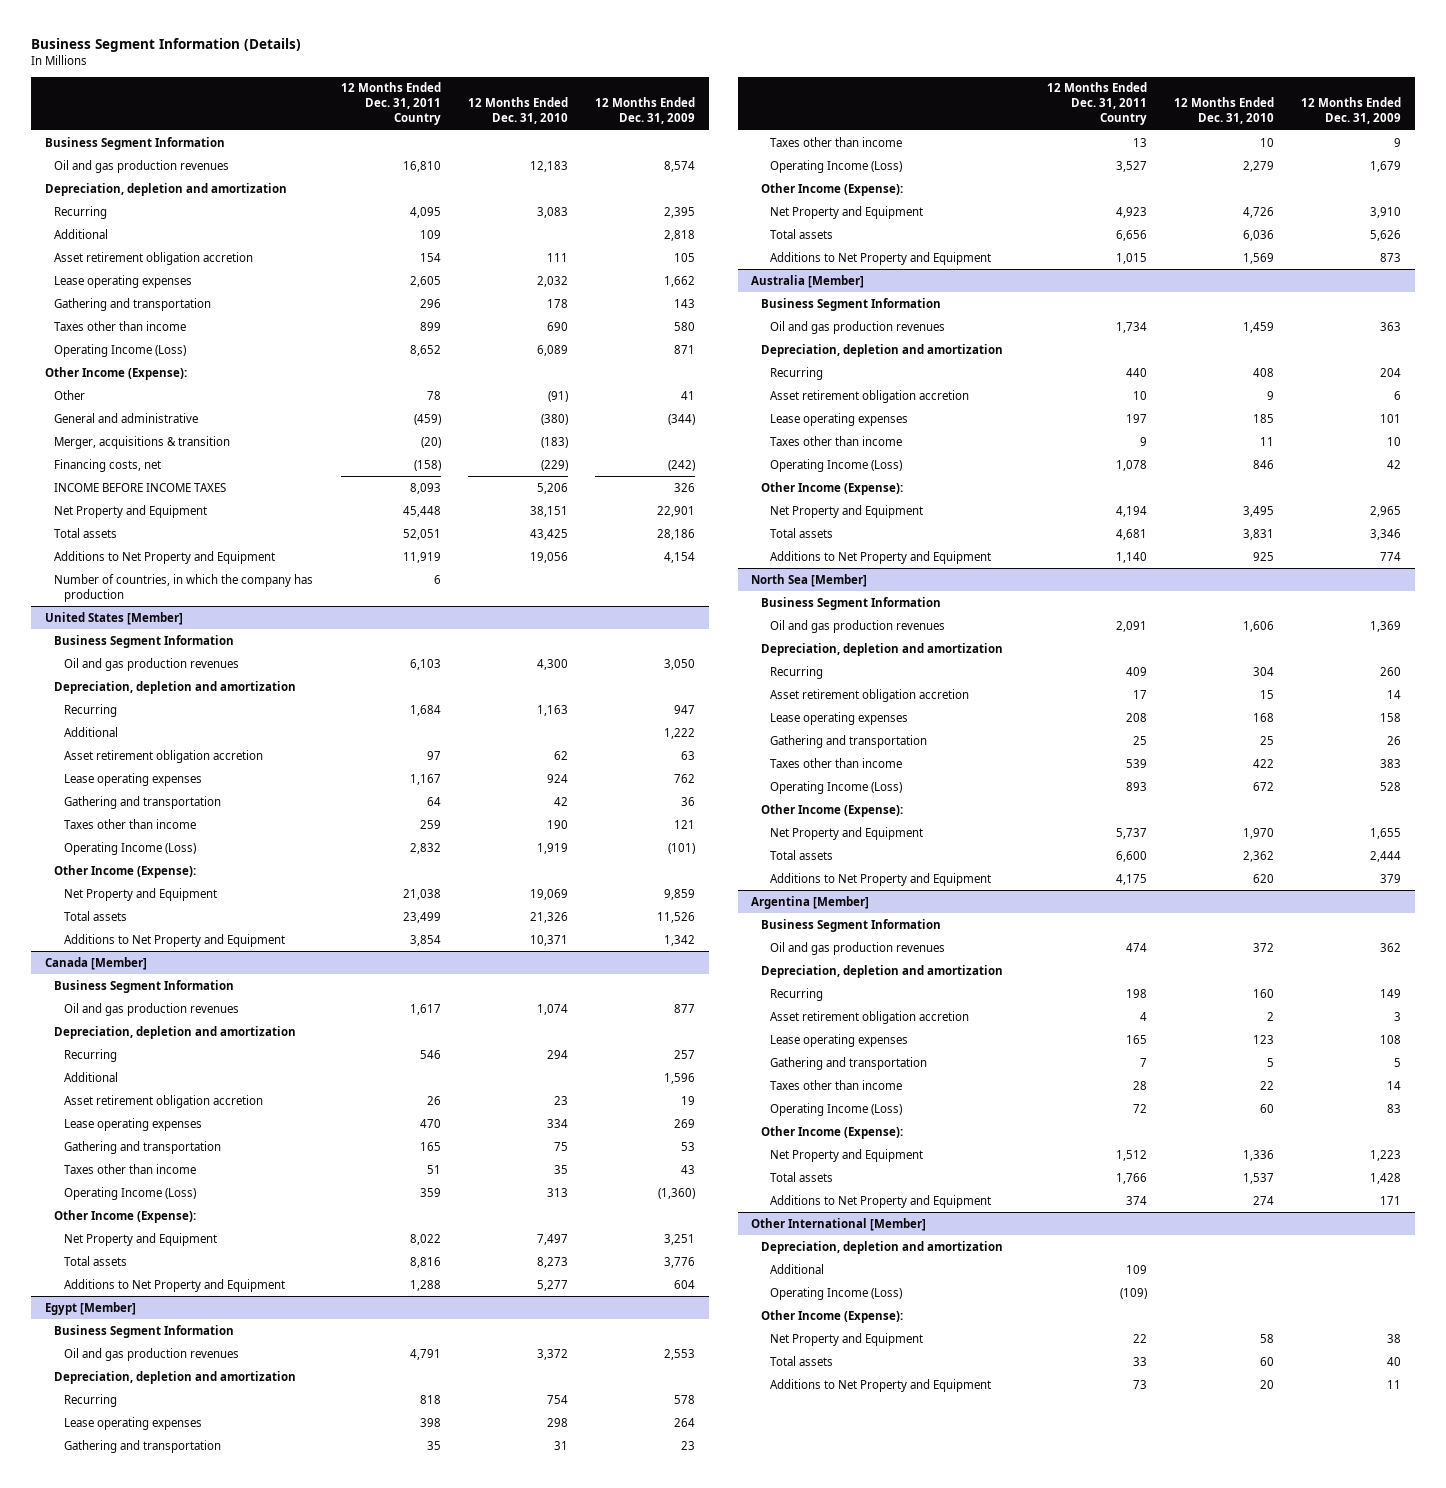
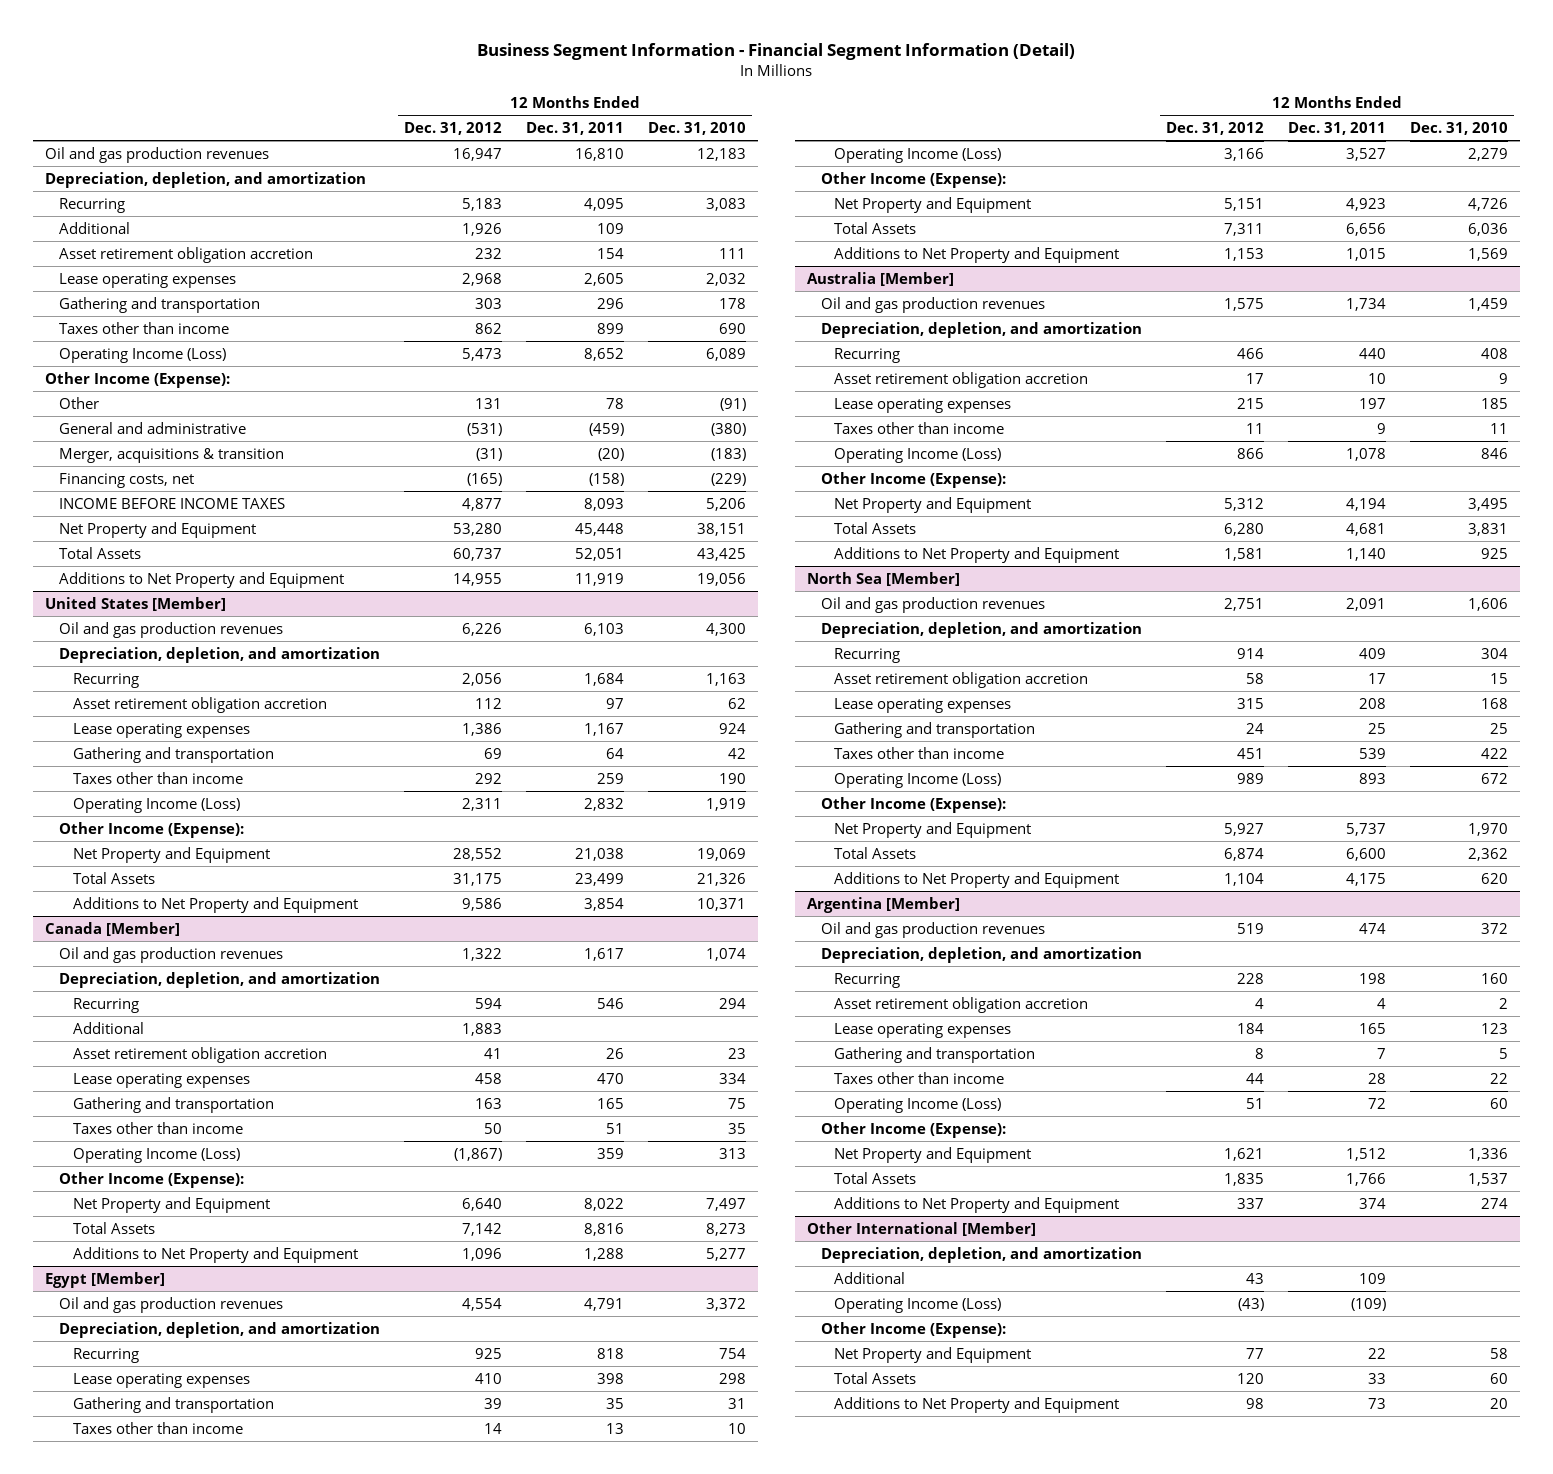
- Business Segment Information (Details)
+ Business Segment Information - Financial Segment Information (Detail)
- | 12 Months Ended Dec. 31, 2011 Country | 12 Months Ended Dec. 31, 2010 | 12 Months Ended Dec. 31, 2009
+ | 12 Months Ended Dec. 31, 2012 | 12 Months Ended Dec. 31, 2011 | 12 Months Ended Dec. 31, 2010
- Business Segment Information
- Depreciation, depletion and amortization
+ Depreciation, depletion, and amortization
- Total assets | 52,051 | 43,425 | 28,186
+ Total Assets | 60,737 | 52,051 | 43,425
- Number of countries, in which the company has production | 6 | |
@ United States [Member]
- Business Segment Information
- Depreciation, depletion and amortization
+ Depreciation, depletion, and amortization
- Additional | | | 1,222
- Total assets | 23,499 | 21,326 | 11,526
+ Total Assets | 31,175 | 23,499 | 21,326
@ Canada [Member]
- Business Segment Information
- Depreciation, depletion and amortization
+ Depreciation, depletion, and amortization
- Total assets | 8,816 | 8,273 | 3,776
+ Total Assets | 7,142 | 8,816 | 8,273
@ Egypt [Member]
- Business Segment Information
- Depreciation, depletion and amortization
+ Depreciation, depletion, and amortization
- Total assets | 6,656 | 6,036 | 5,626
+ Total Assets | 7,311 | 6,656 | 6,036
@ Australia [Member]
- Business Segment Information
- Depreciation, depletion and amortization
+ Depreciation, depletion, and amortization
- Total assets | 4,681 | 3,831 | 3,346
+ Total Assets | 6,280 | 4,681 | 3,831
@ North Sea [Member]
- Business Segment Information
- Depreciation, depletion and amortization
+ Depreciation, depletion, and amortization
- Total assets | 6,600 | 2,362 | 2,444
+ Total Assets | 6,874 | 6,600 | 2,362
@ Argentina [Member]
- Business Segment Information
- Depreciation, depletion and amortization
+ Depreciation, depletion, and amortization
- Total assets | 1,766 | 1,537 | 1,428
+ Total Assets | 1,835 | 1,766 | 1,537
@ Other International [Member]
- Depreciation, depletion and amortization
+ Depreciation, depletion, and amortization
- Total assets | 33 | 60 | 40
+ Total Assets | 120 | 33 | 60

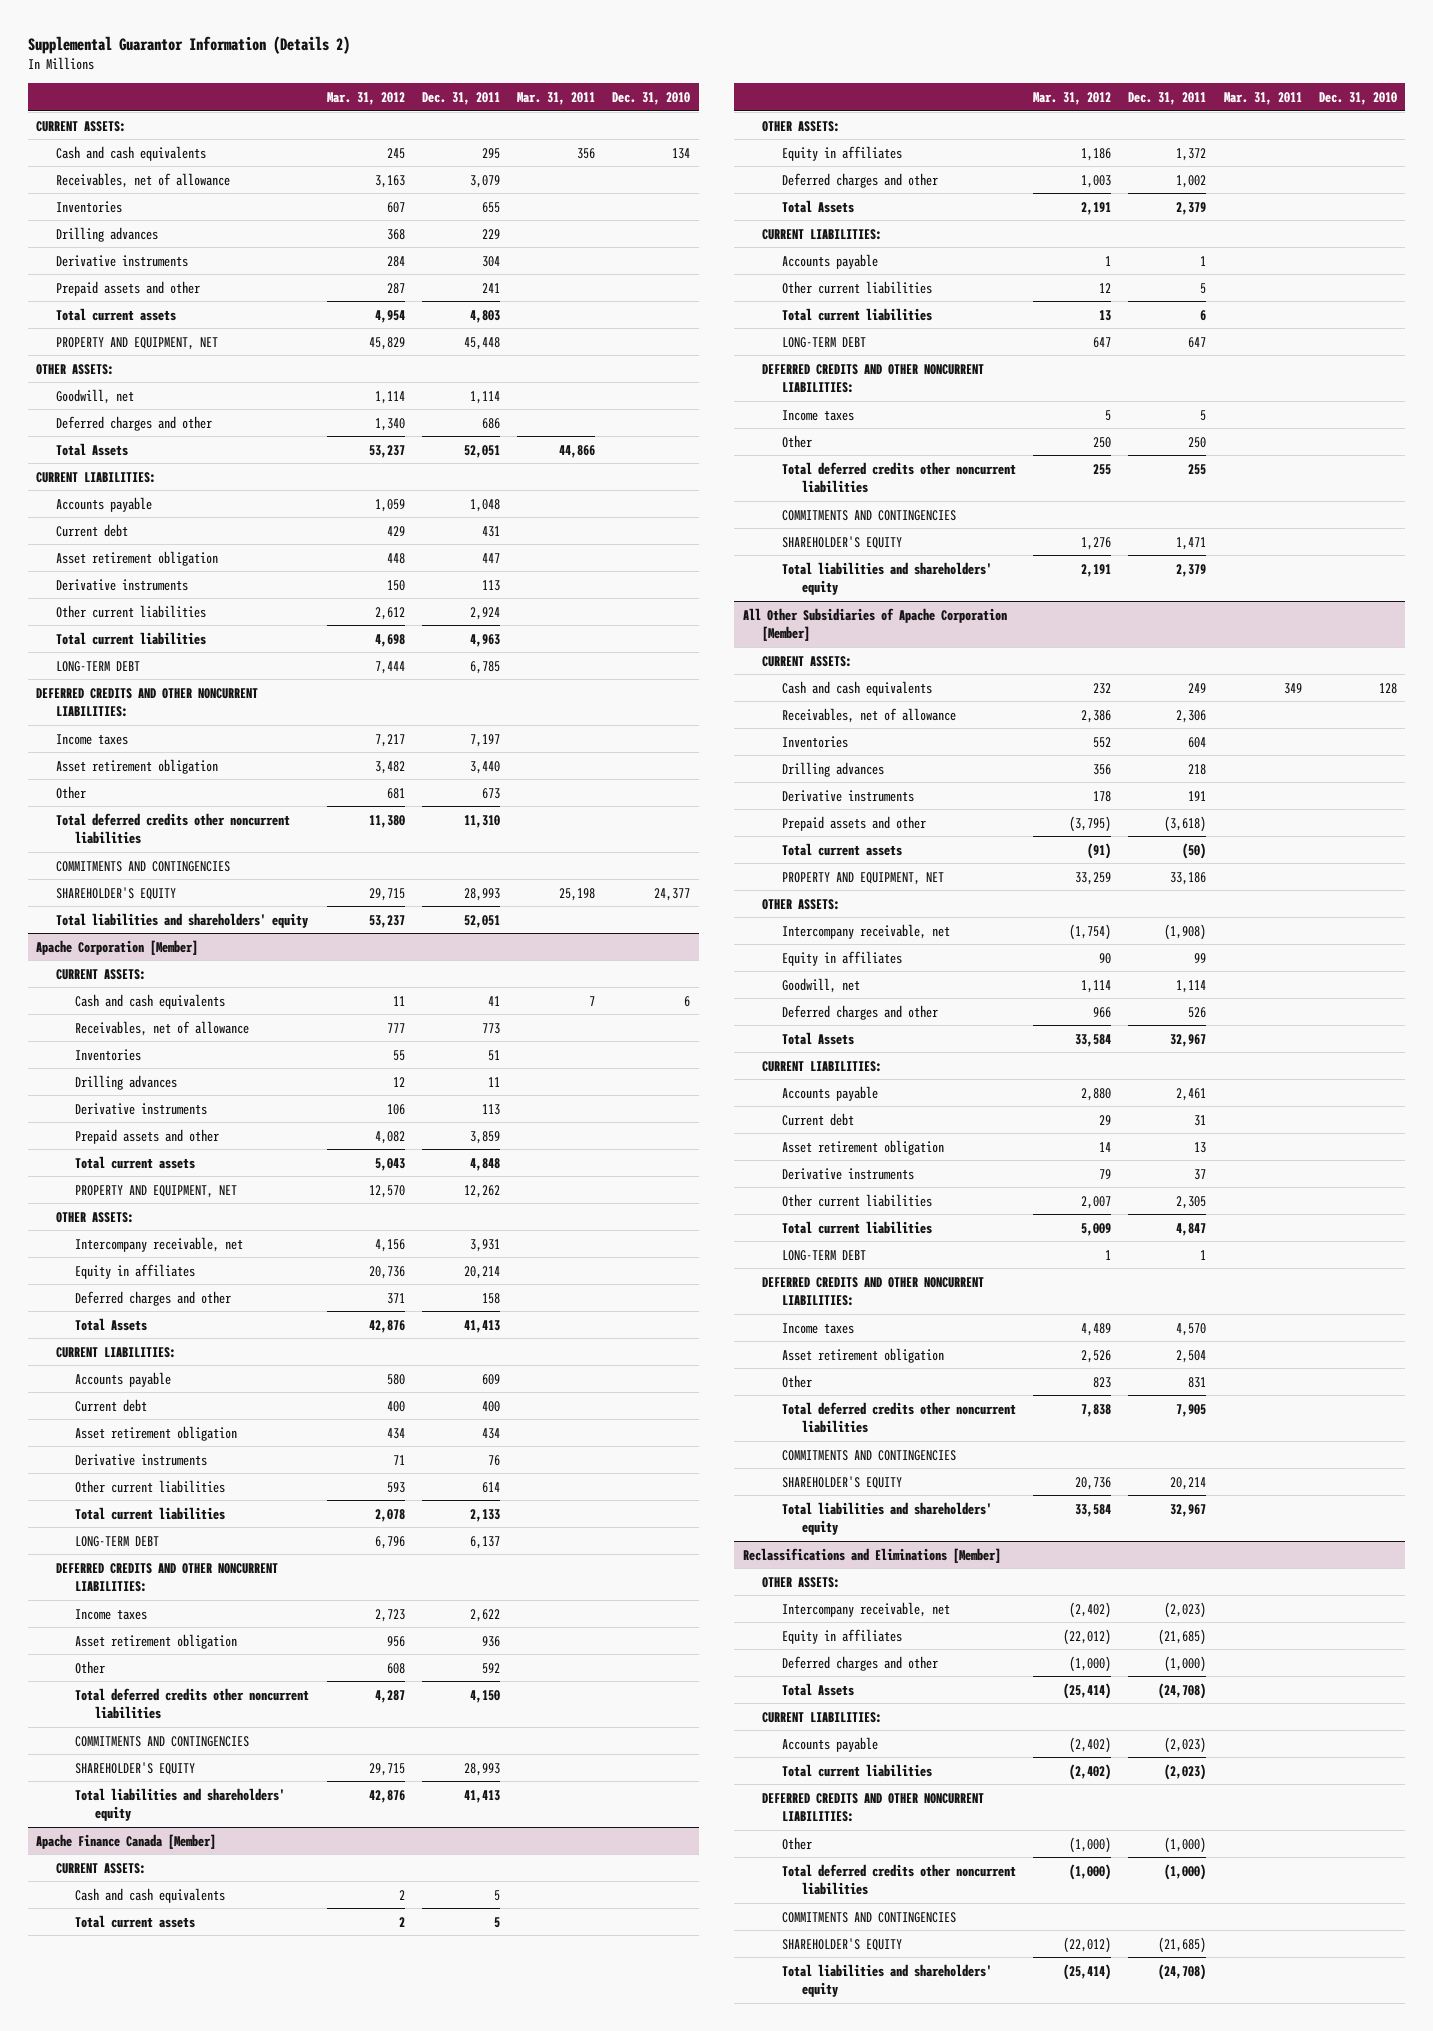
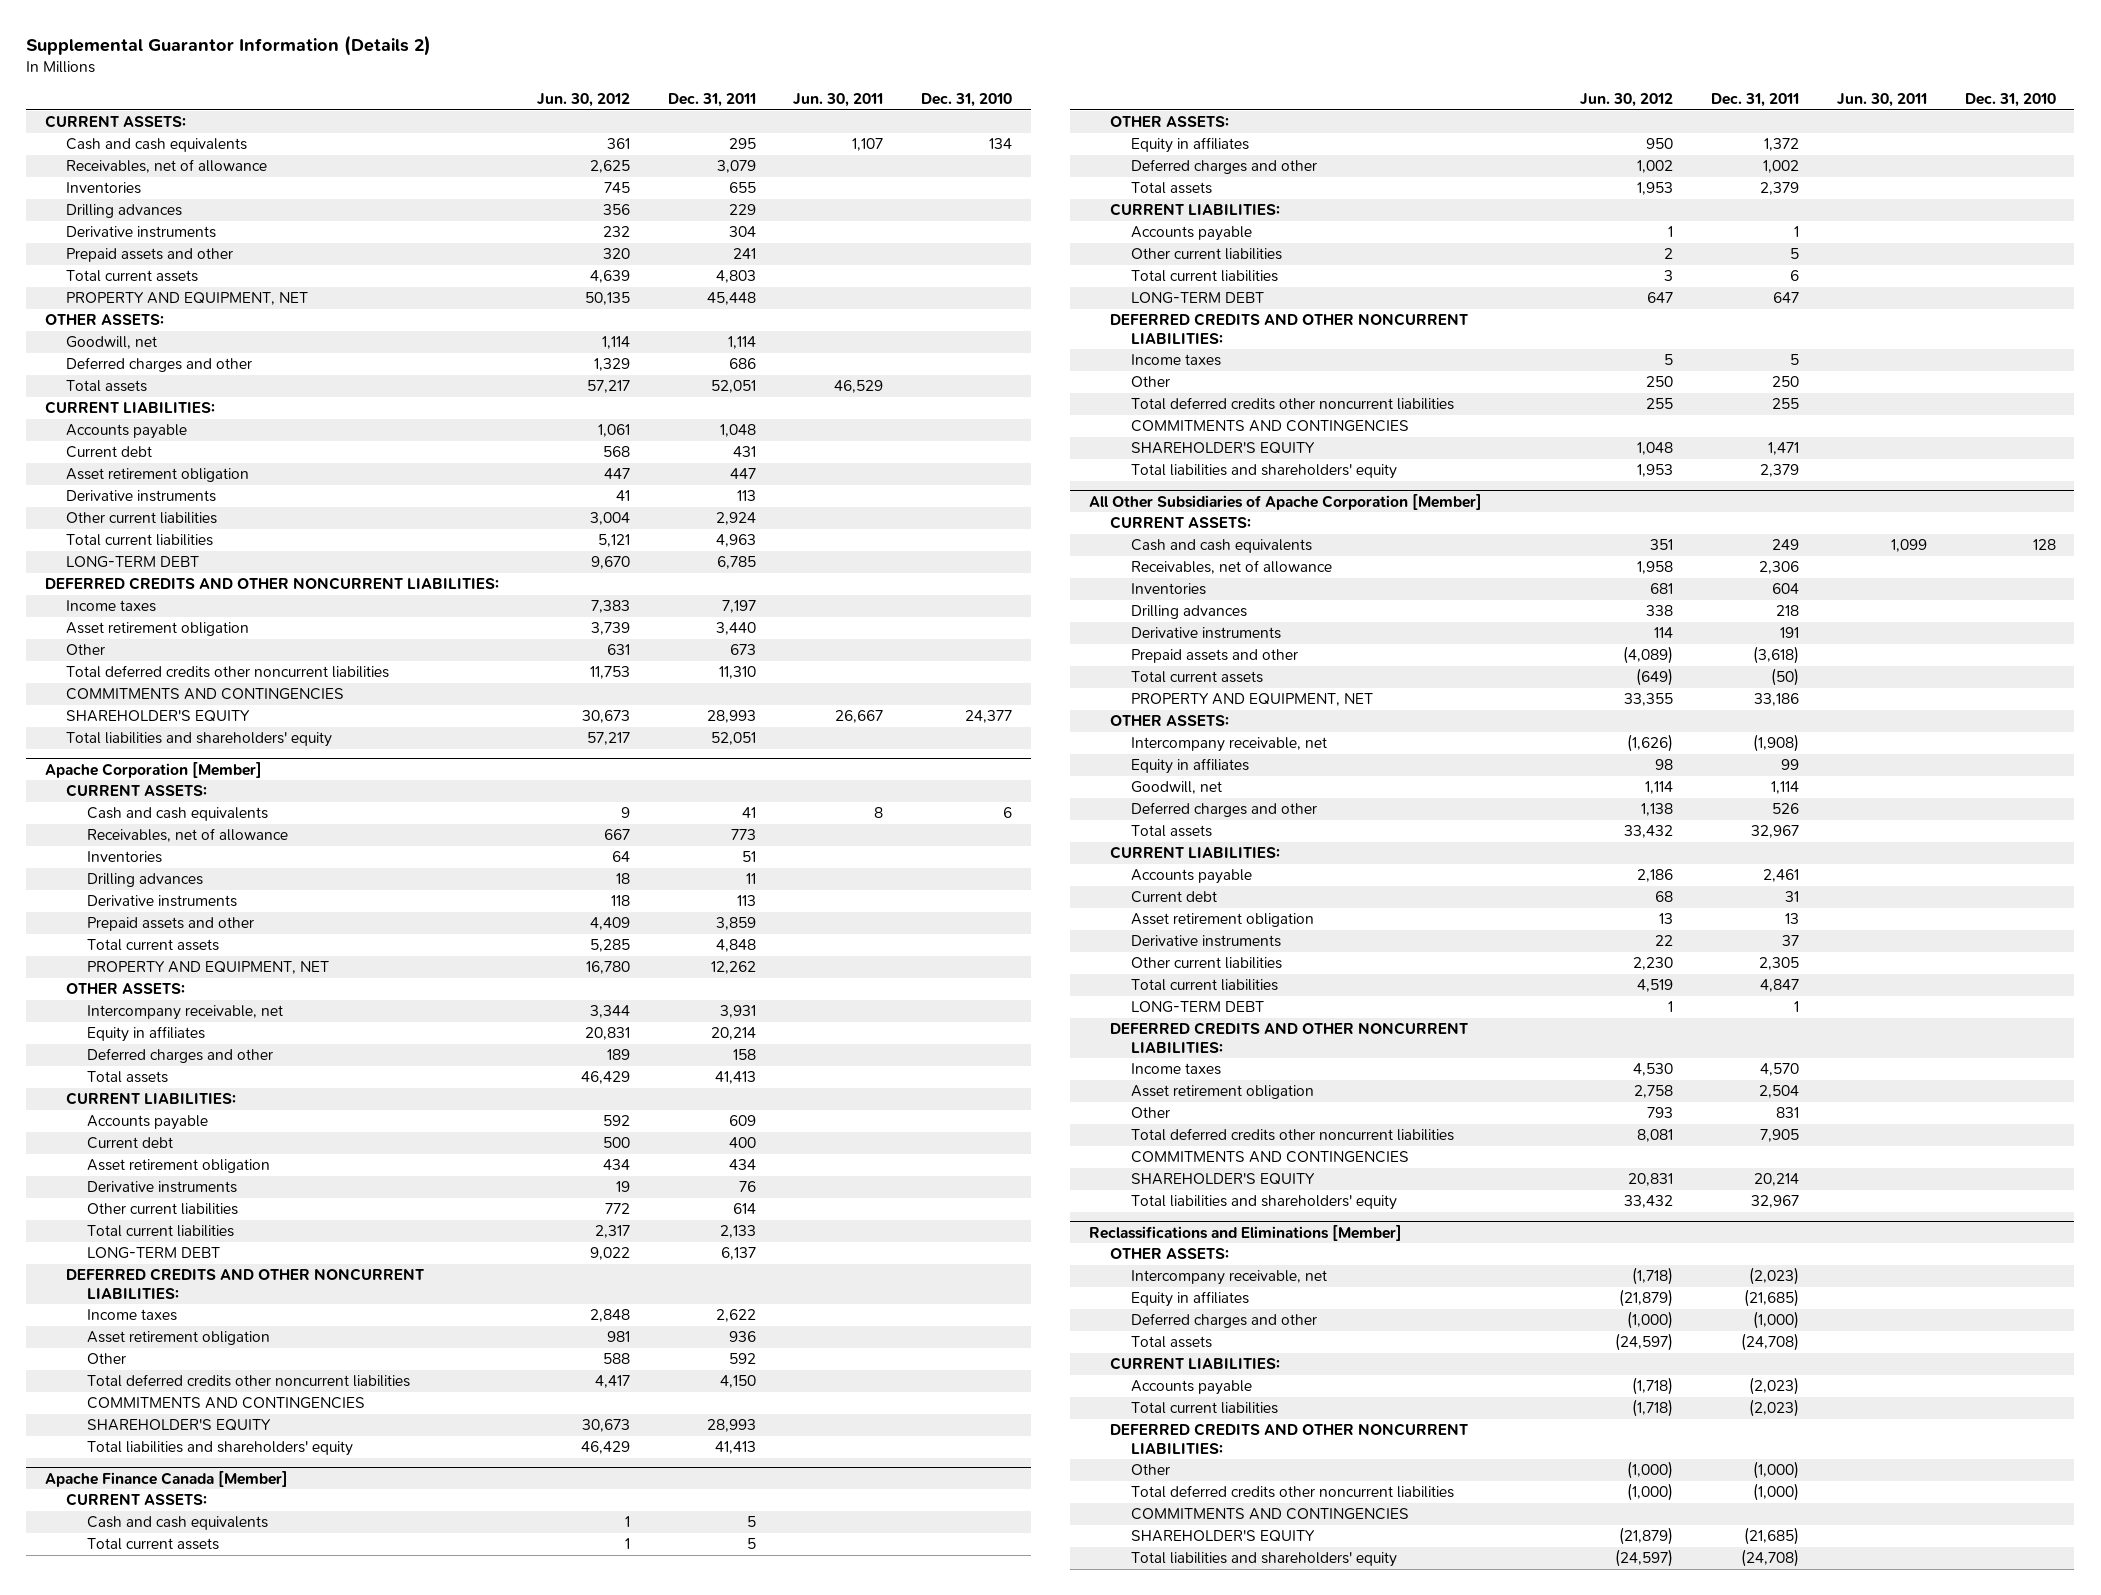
- | Mar. 31, 2012 | Dec. 31, 2011 | Mar. 31, 2011 | Dec. 31, 2010
+ | Jun. 30, 2012 | Dec. 31, 2011 | Jun. 30, 2011 | Dec. 31, 2010
- Total Assets | 53,237 | 52,051 | 44,866 |
+ Total assets | 57,217 | 52,051 | 46,529 |
@ Apache Corporation [Member]
- Total Assets | 42,876 | 41,413 | |
+ Total assets | 46,429 | 41,413 | |
@ Apache Finance Canada [Member]
- Total Assets | 2,191 | 2,379 | |
+ Total assets | 1,953 | 2,379 | |
@ All Other Subsidiaries of Apache Corporation [Member]
- Total Assets | 33,584 | 32,967 | |
+ Total assets | 33,432 | 32,967 | |
@ Reclassifications and Eliminations [Member]
- Total Assets | (25,414) | (24,708) | |
+ Total assets | (24,597) | (24,708) | |

